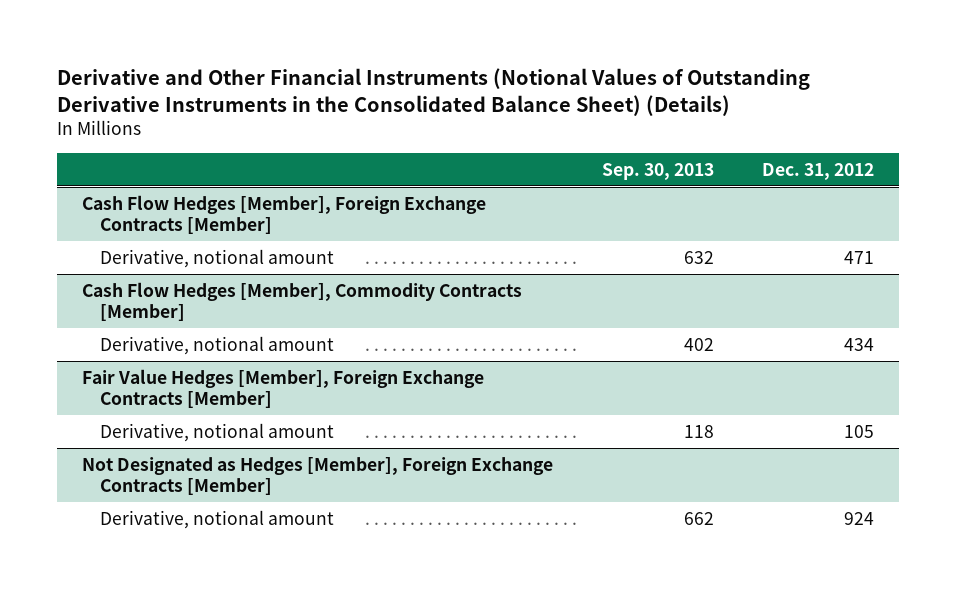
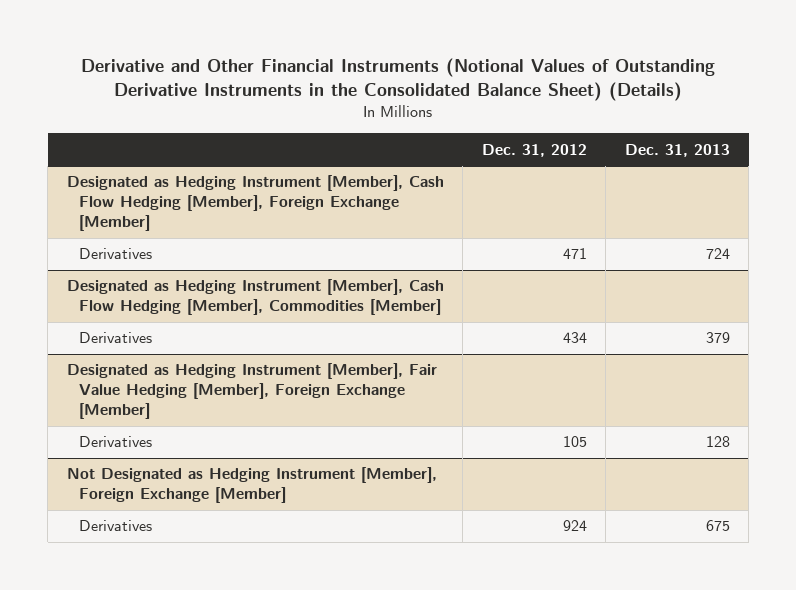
- | Sep. 30, 2013 | Dec. 31, 2012
+ | Dec. 31, 2012 | Dec. 31, 2013
- Cash Flow Hedges [Member], Foreign Exchange Contracts [Member]
- Derivative, notional amount | 632 | 471
- Cash Flow Hedges [Member], Commodity Contracts [Member]
- Derivative, notional amount | 402 | 434
- Fair Value Hedges [Member], Foreign Exchange Contracts [Member]
- Derivative, notional amount | 118 | 105
- Not Designated as Hedges [Member], Foreign Exchange Contracts [Member]
- Derivative, notional amount | 662 | 924
+ Designated as Hedging Instrument [Member], Cash Flow Hedging [Member], Foreign Exchange [Member]
+ Derivatives | 471 | 724
+ Designated as Hedging Instrument [Member], Cash Flow Hedging [Member], Commodities [Member]
+ Derivatives | 434 | 379
+ Designated as Hedging Instrument [Member], Fair Value Hedging [Member], Foreign Exchange [Member]
+ Derivatives | 105 | 128
+ Not Designated as Hedging Instrument [Member], Foreign Exchange [Member]
+ Derivatives | 924 | 675

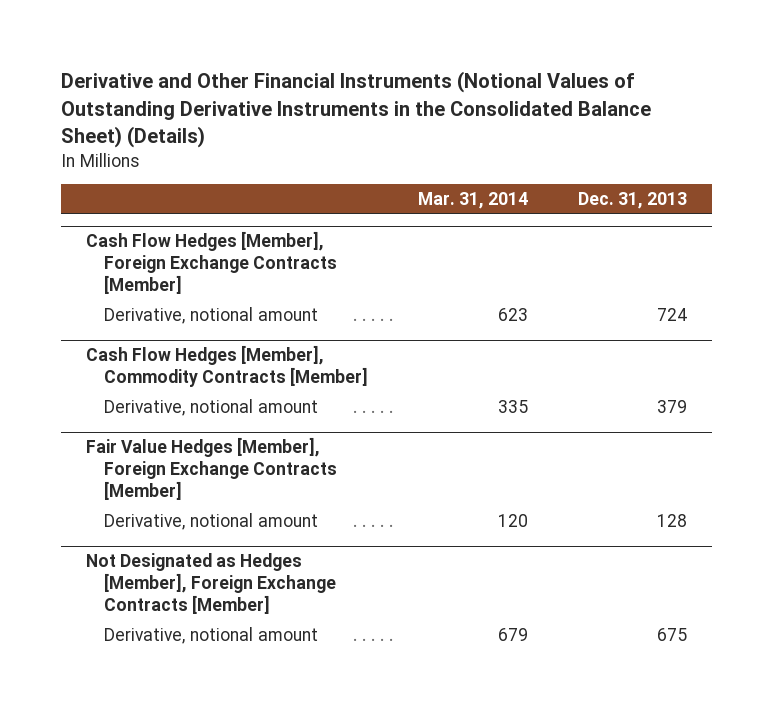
- | Dec. 31, 2012 | Dec. 31, 2013
+ | Mar. 31, 2014 | Dec. 31, 2013
- Designated as Hedging Instrument [Member], Cash Flow Hedging [Member], Foreign Exchange [Member]
- Derivatives | 471 | 724
- Designated as Hedging Instrument [Member], Cash Flow Hedging [Member], Commodities [Member]
- Derivatives | 434 | 379
- Designated as Hedging Instrument [Member], Fair Value Hedging [Member], Foreign Exchange [Member]
- Derivatives | 105 | 128
- Not Designated as Hedging Instrument [Member], Foreign Exchange [Member]
- Derivatives | 924 | 675
+ Cash Flow Hedges [Member], Foreign Exchange Contracts [Member]
+ Derivative, notional amount | 623 | 724
+ Cash Flow Hedges [Member], Commodity Contracts [Member]
+ Derivative, notional amount | 335 | 379
+ Fair Value Hedges [Member], Foreign Exchange Contracts [Member]
+ Derivative, notional amount | 120 | 128
+ Not Designated as Hedges [Member], Foreign Exchange Contracts [Member]
+ Derivative, notional amount | 679 | 675

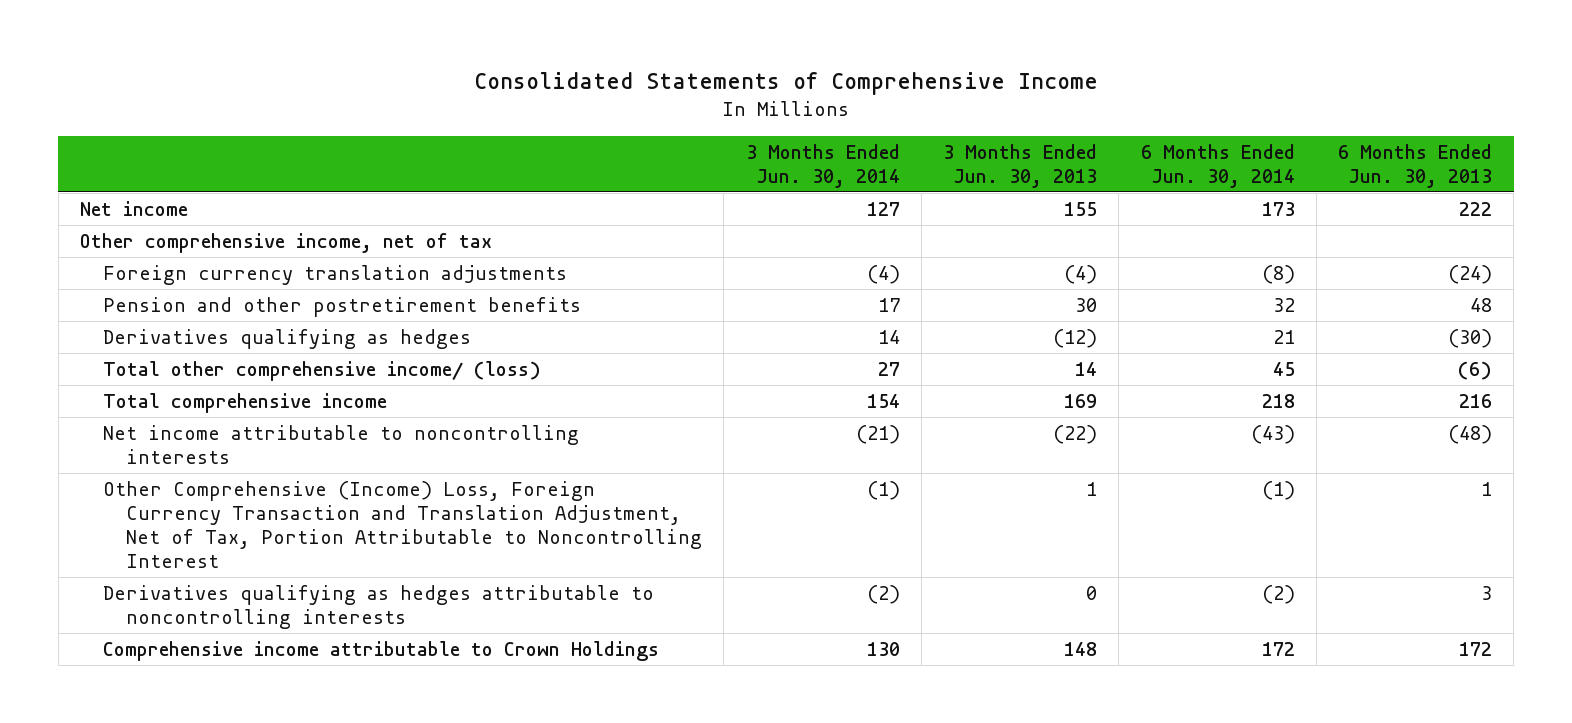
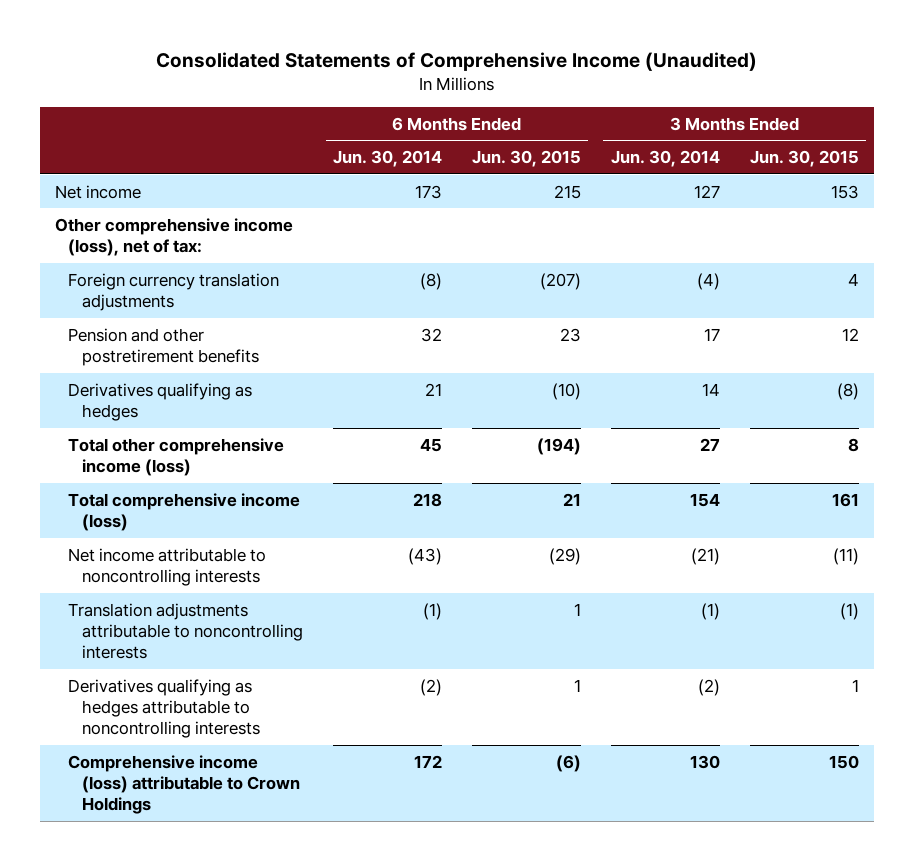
- Consolidated Statements of Comprehensive Income
+ Consolidated Statements of Comprehensive Income (Unaudited)
- | 3 Months Ended Jun. 30, 2014 | 3 Months Ended Jun. 30, 2013 | 6 Months Ended Jun. 30, 2014 | 6 Months Ended Jun. 30, 2013
+ | 6 Months Ended Jun. 30, 2014 | 6 Months Ended Jun. 30, 2015 | 3 Months Ended Jun. 30, 2014 | 3 Months Ended Jun. 30, 2015
- Other comprehensive income, net of tax
+ Other comprehensive income (loss), net of tax:
- Total other comprehensive income/ (loss) | 27 | 14 | 45 | (6)
- Total comprehensive income | 154 | 169 | 218 | 216
+ Total other comprehensive income (loss) | 45 | (194) | 27 | 8
+ Total comprehensive income (loss) | 218 | 21 | 154 | 161
- Other Comprehensive (Income) Loss, Foreign Currency Transaction and Translation Adjustment, Net of Tax, Portion Attributable to Noncontrolling Interest | (1) | 1 | (1) | 1
+ Translation adjustments attributable to noncontrolling interests | (1) | 1 | (1) | (1)
- Comprehensive income attributable to Crown Holdings | 130 | 148 | 172 | 172
+ Comprehensive income (loss) attributable to Crown Holdings | 172 | (6) | 130 | 150

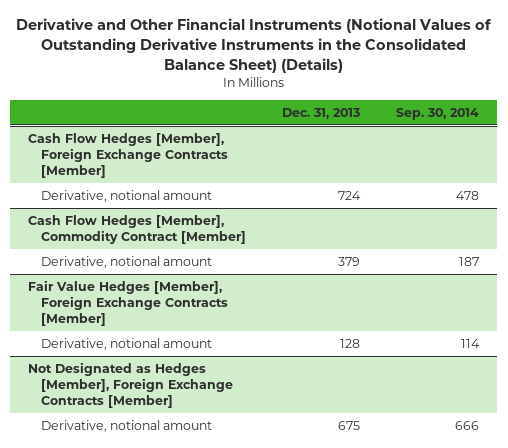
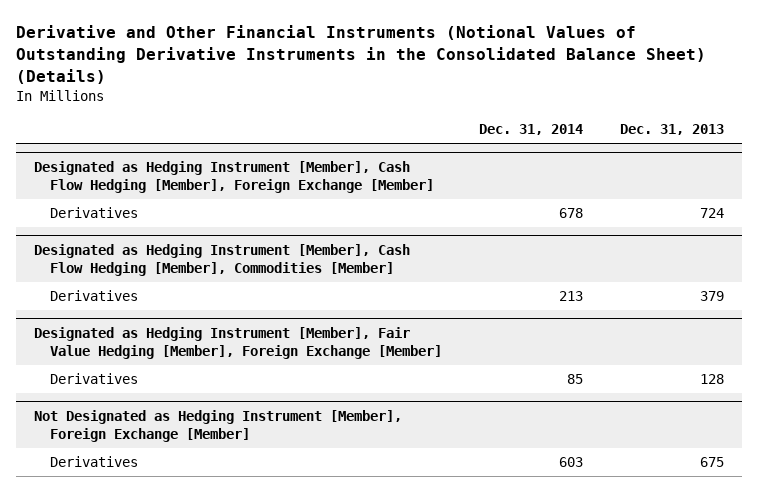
- | Dec. 31, 2013 | Sep. 30, 2014
+ | Dec. 31, 2014 | Dec. 31, 2013
- Cash Flow Hedges [Member], Foreign Exchange Contracts [Member]
- Derivative, notional amount | 724 | 478
- Cash Flow Hedges [Member], Commodity Contract [Member]
- Derivative, notional amount | 379 | 187
- Fair Value Hedges [Member], Foreign Exchange Contracts [Member]
- Derivative, notional amount | 128 | 114
- Not Designated as Hedges [Member], Foreign Exchange Contracts [Member]
- Derivative, notional amount | 675 | 666
+ Designated as Hedging Instrument [Member], Cash Flow Hedging [Member], Foreign Exchange [Member]
+ Derivatives | 678 | 724
+ Designated as Hedging Instrument [Member], Cash Flow Hedging [Member], Commodities [Member]
+ Derivatives | 213 | 379
+ Designated as Hedging Instrument [Member], Fair Value Hedging [Member], Foreign Exchange [Member]
+ Derivatives | 85 | 128
+ Not Designated as Hedging Instrument [Member], Foreign Exchange [Member]
+ Derivatives | 603 | 675

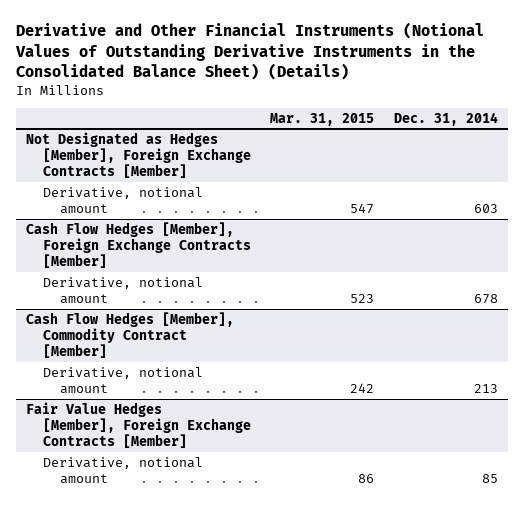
- | Dec. 31, 2014 | Dec. 31, 2013
+ | Mar. 31, 2015 | Dec. 31, 2014
- Designated as Hedging Instrument [Member], Cash Flow Hedging [Member], Foreign Exchange [Member]
- Derivatives | 678 | 724
- Designated as Hedging Instrument [Member], Cash Flow Hedging [Member], Commodities [Member]
- Derivatives | 213 | 379
- Designated as Hedging Instrument [Member], Fair Value Hedging [Member], Foreign Exchange [Member]
- Derivatives | 85 | 128
- Not Designated as Hedging Instrument [Member], Foreign Exchange [Member]
- Derivatives | 603 | 675
+ Not Designated as Hedges [Member], Foreign Exchange Contracts [Member]
+ Derivative, notional amount | 547 | 603
+ Cash Flow Hedges [Member], Foreign Exchange Contracts [Member]
+ Derivative, notional amount | 523 | 678
+ Cash Flow Hedges [Member], Commodity Contract [Member]
+ Derivative, notional amount | 242 | 213
+ Fair Value Hedges [Member], Foreign Exchange Contracts [Member]
+ Derivative, notional amount | 86 | 85

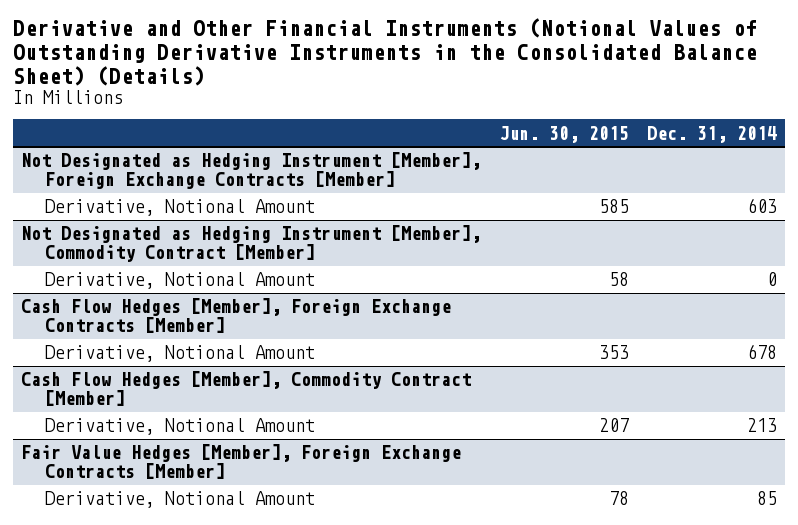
- | Mar. 31, 2015 | Dec. 31, 2014
+ | Jun. 30, 2015 | Dec. 31, 2014
- Not Designated as Hedges [Member], Foreign Exchange Contracts [Member]
- Derivative, notional amount | 547 | 603
+ Not Designated as Hedging Instrument [Member], Foreign Exchange Contracts [Member]
+ Derivative, Notional Amount | 585 | 603
+ Not Designated as Hedging Instrument [Member], Commodity Contract [Member]
+ Derivative, Notional Amount | 58 | 0
@ Cash Flow Hedges [Member], Foreign Exchange Contracts [Member]
- Derivative, notional amount | 523 | 678
+ Derivative, Notional Amount | 353 | 678
@ Cash Flow Hedges [Member], Commodity Contract [Member]
- Derivative, notional amount | 242 | 213
+ Derivative, Notional Amount | 207 | 213
@ Fair Value Hedges [Member], Foreign Exchange Contracts [Member]
- Derivative, notional amount | 86 | 85
+ Derivative, Notional Amount | 78 | 85

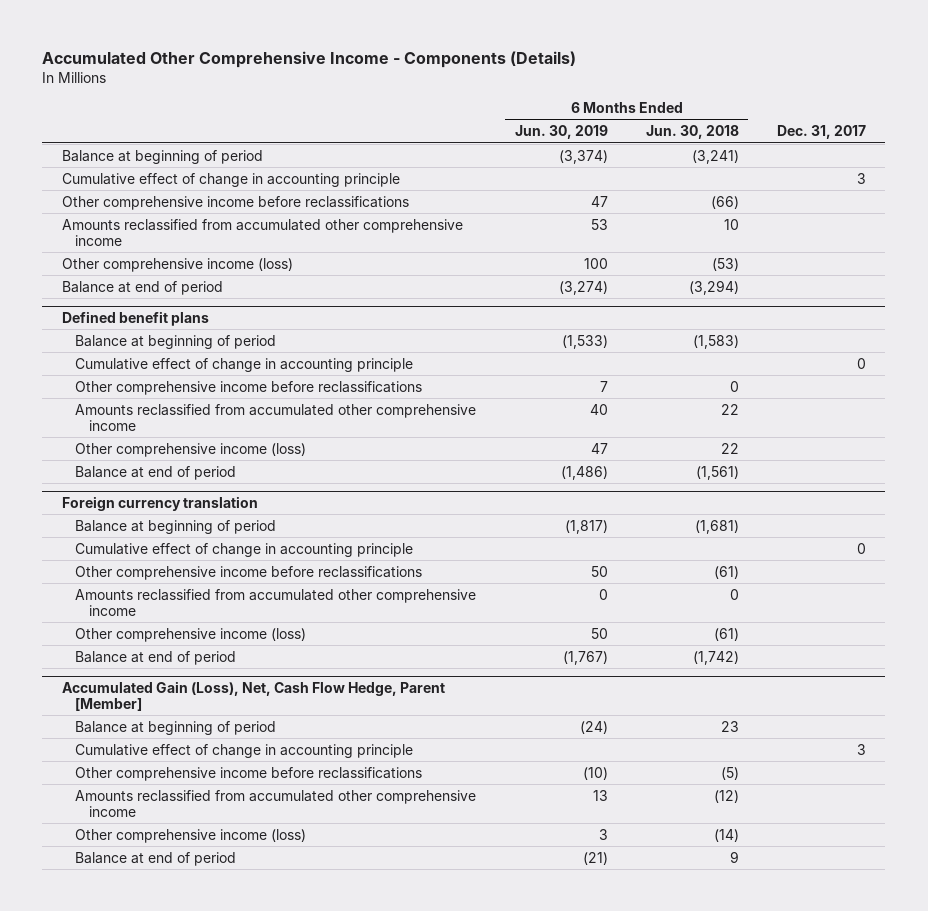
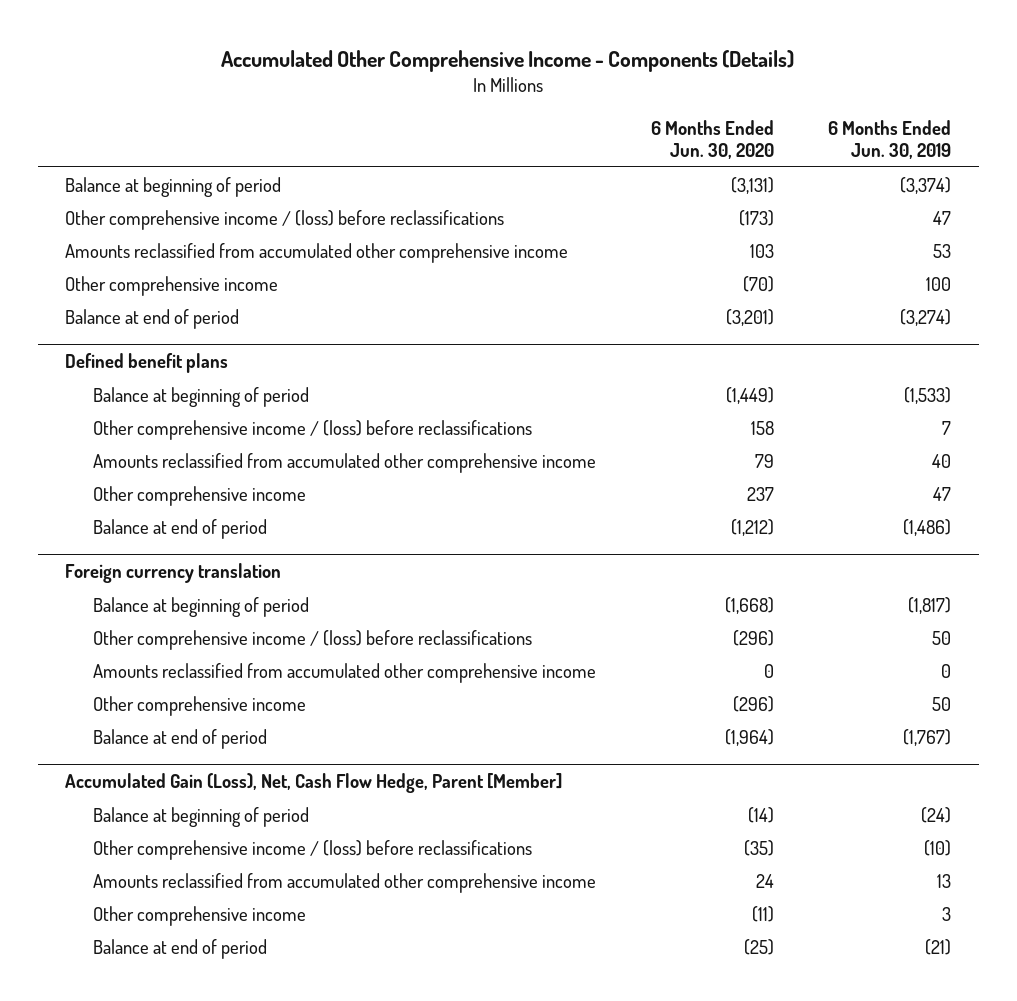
- | 6 Months Ended Jun. 30, 2019 | 6 Months Ended Jun. 30, 2018 | Dec. 31, 2017
+ | 6 Months Ended Jun. 30, 2020 | 6 Months Ended Jun. 30, 2019
- Cumulative effect of change in accounting principle | | | 3
- Other comprehensive income before reclassifications | 47 | (66) |
+ Other comprehensive income / (loss) before reclassifications | (173) | 47
- Other comprehensive income (loss) | 100 | (53) |
+ Other comprehensive income | (70) | 100
@ Defined benefit plans
- Cumulative effect of change in accounting principle | | | 0
- Other comprehensive income before reclassifications | 7 | 0 |
+ Other comprehensive income / (loss) before reclassifications | 158 | 7
- Other comprehensive income (loss) | 47 | 22 |
+ Other comprehensive income | 237 | 47
@ Foreign currency translation
- Cumulative effect of change in accounting principle | | | 0
- Other comprehensive income before reclassifications | 50 | (61) |
+ Other comprehensive income / (loss) before reclassifications | (296) | 50
- Other comprehensive income (loss) | 50 | (61) |
+ Other comprehensive income | (296) | 50
@ Accumulated Gain (Loss), Net, Cash Flow Hedge, Parent [Member]
- Cumulative effect of change in accounting principle | | | 3
- Other comprehensive income before reclassifications | (10) | (5) |
+ Other comprehensive income / (loss) before reclassifications | (35) | (10)
- Other comprehensive income (loss) | 3 | (14) |
+ Other comprehensive income | (11) | 3

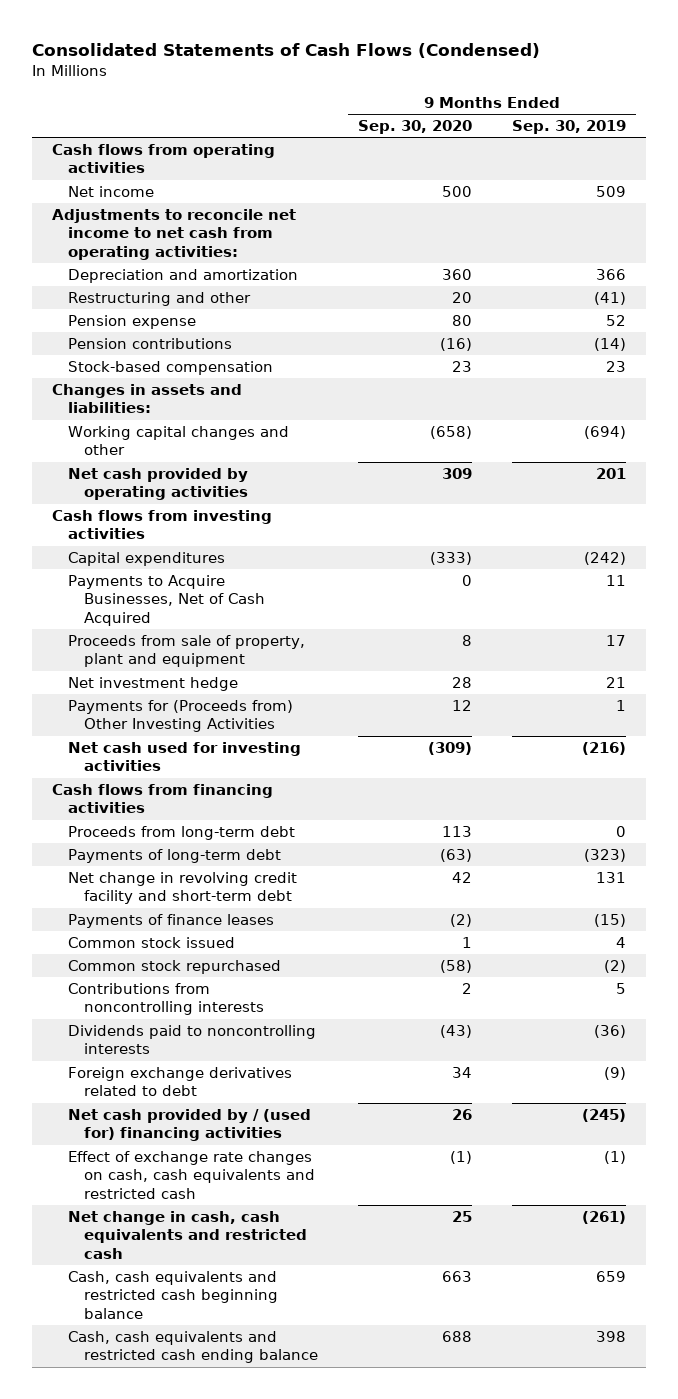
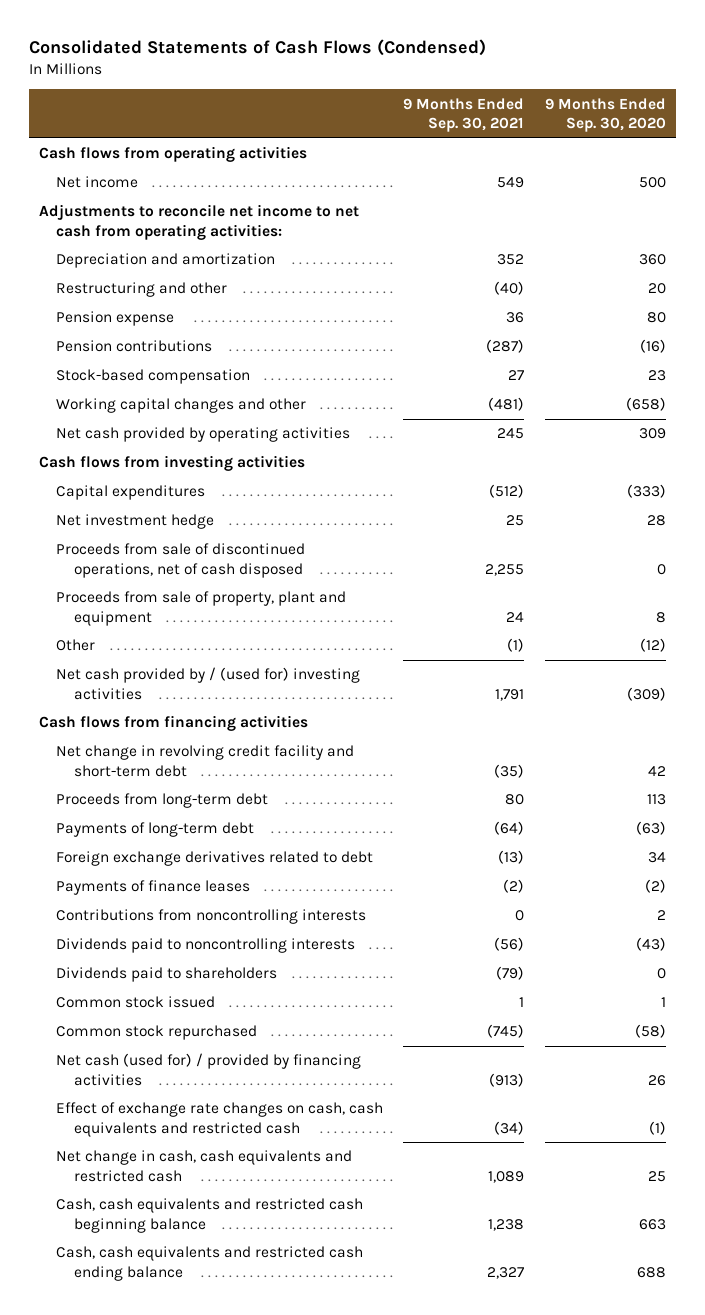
- | 9 Months Ended Sep. 30, 2020 | 9 Months Ended Sep. 30, 2019
+ | 9 Months Ended Sep. 30, 2021 | 9 Months Ended Sep. 30, 2020
- Changes in assets and liabilities:
- Payments to Acquire Businesses, Net of Cash Acquired | 0 | 11
- Payments for (Proceeds from) Other Investing Activities | 12 | 1
- Net cash used for investing activities | (309) | (216)
+ Proceeds from sale of discontinued operations, net of cash disposed | 2,255 | 0
moved down: Proceeds from sale of property, plant and equipment | 24 | 8
+ Other | (1) | (12)
+ Net cash provided by / (used for) investing activities | 1,791 | (309)
moved up: Net change in revolving credit facility and short-term debt | (35) | 42
moved up: Foreign exchange derivatives related to debt | (13) | 34
- Net cash provided by / (used for) financing activities | 26 | (245)
+ Dividends paid to shareholders | (79) | 0
moved down: Common stock issued | 1 | 1
moved down: Common stock repurchased | (745) | (58)
+ Net cash (used for) / provided by financing activities | (913) | 26

